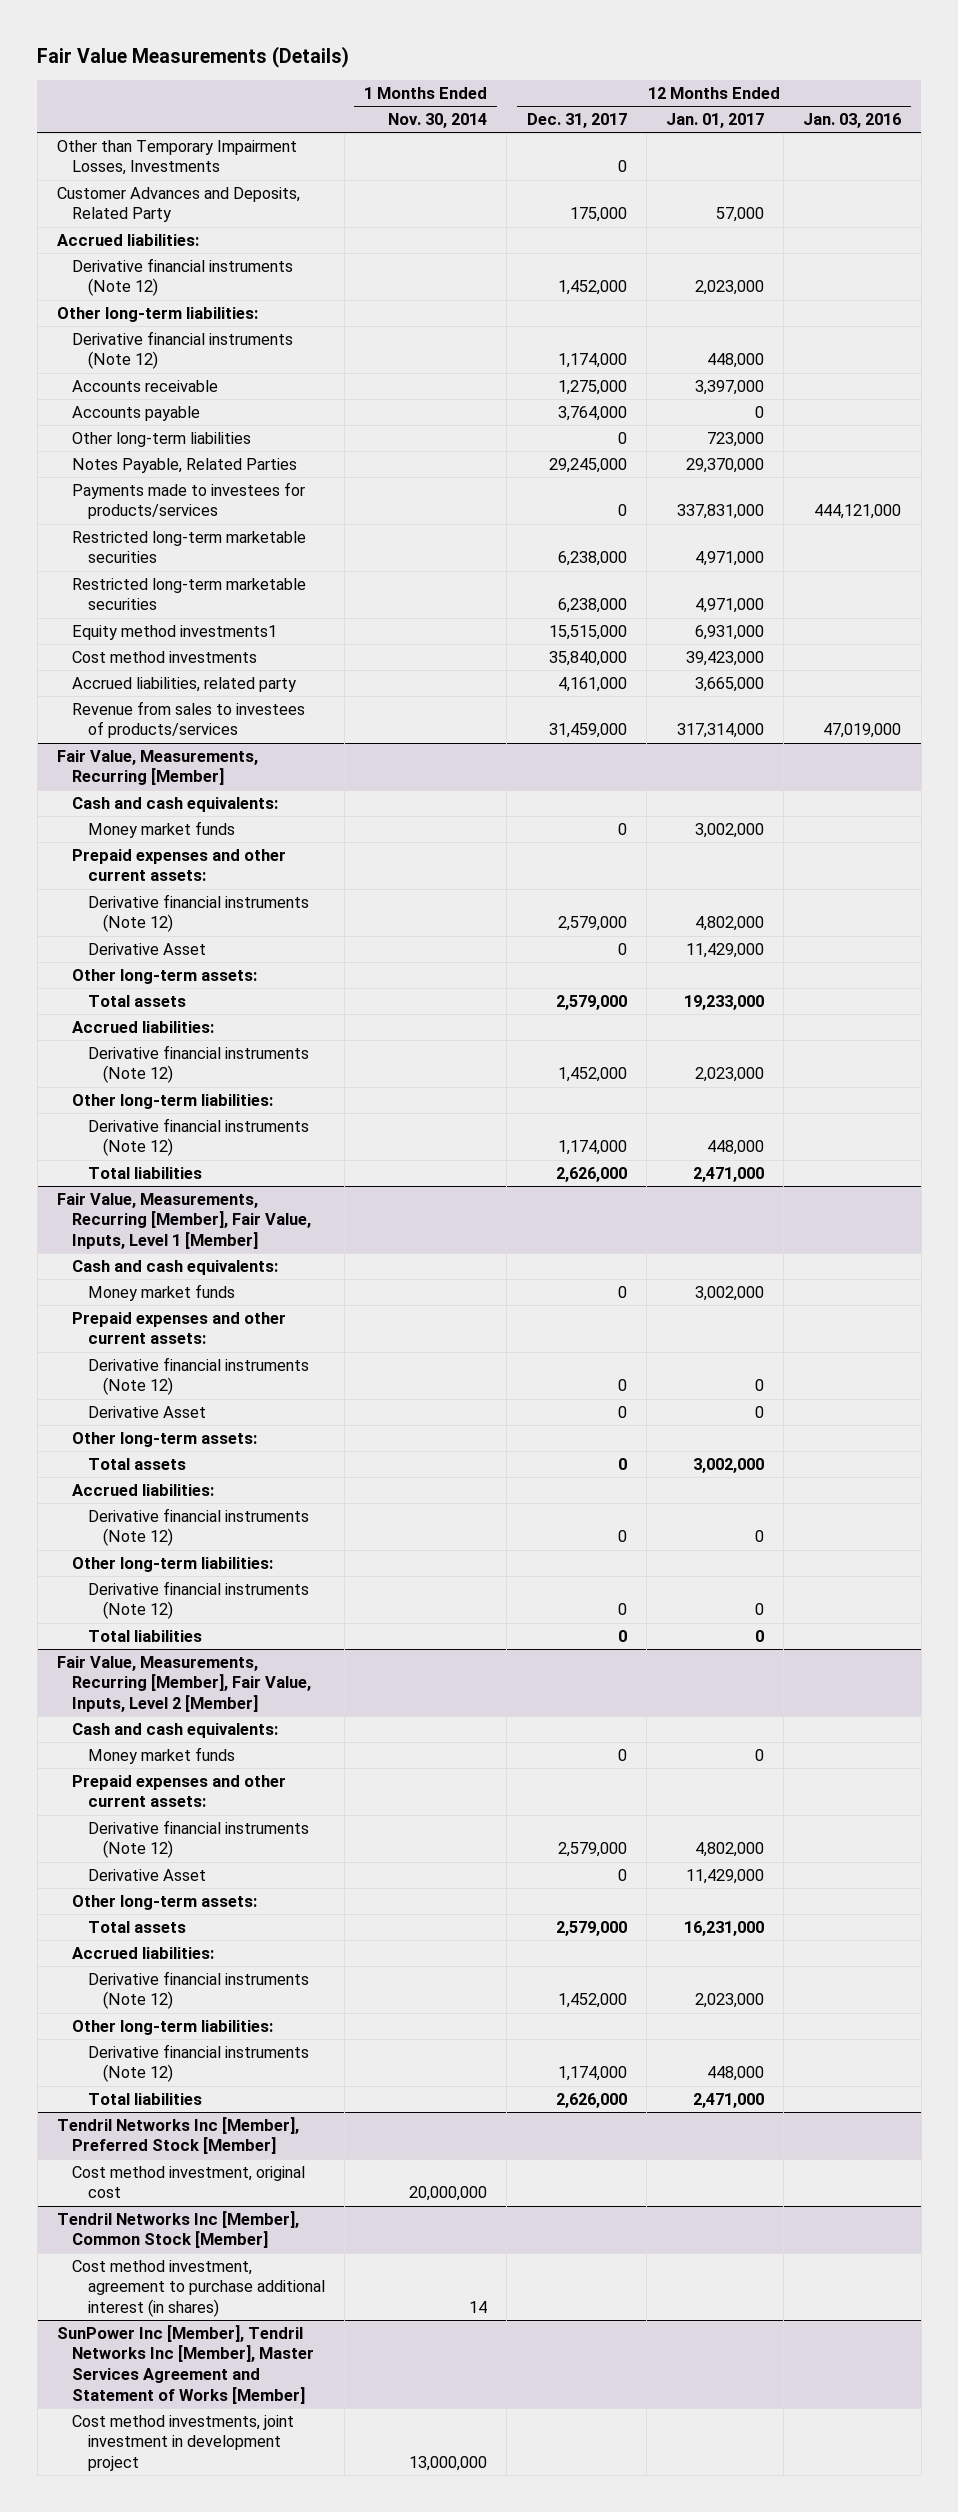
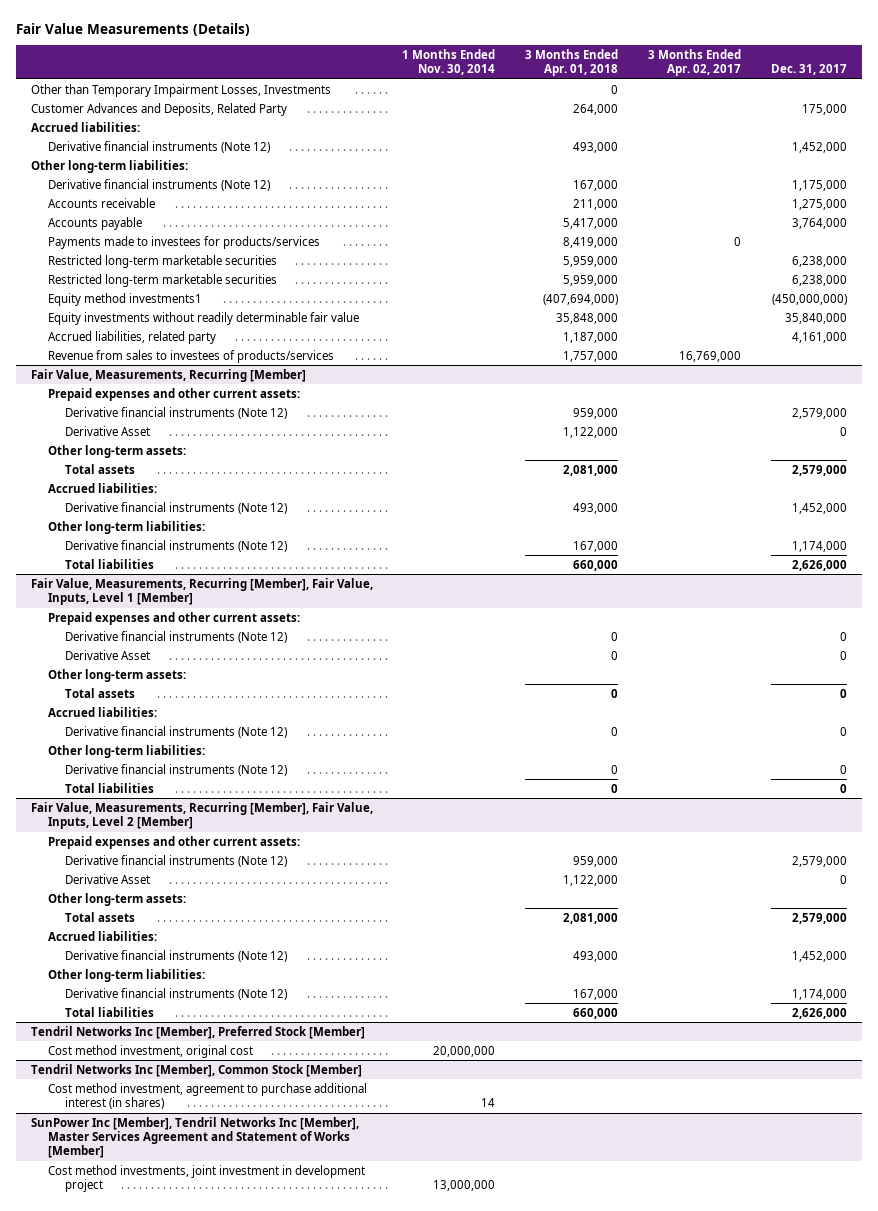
- | 1 Months Ended Nov. 30, 2014 | 12 Months Ended Dec. 31, 2017 | 12 Months Ended Jan. 01, 2017 | 12 Months Ended Jan. 03, 2016
+ | 1 Months Ended Nov. 30, 2014 | 3 Months Ended Apr. 01, 2018 | 3 Months Ended Apr. 02, 2017 | Dec. 31, 2017
- Other long-term liabilities | | 0 | 723,000 |
- Notes Payable, Related Parties | | 29,245,000 | 29,370,000 |
- Cost method investments | | 35,840,000 | 39,423,000 |
+ Equity investments without readily determinable fair value | | 35,848,000 | | 35,840,000
@ Fair Value, Measurements, Recurring [Member]
- Cash and cash equivalents:
- Money market funds | | 0 | 3,002,000 |
@ Fair Value, Measurements, Recurring [Member], Fair Value, Inputs, Level 1 [Member]
- Cash and cash equivalents:
- Money market funds | | 0 | 3,002,000 |
@ Fair Value, Measurements, Recurring [Member], Fair Value, Inputs, Level 2 [Member]
- Cash and cash equivalents:
- Money market funds | | 0 | 0 |

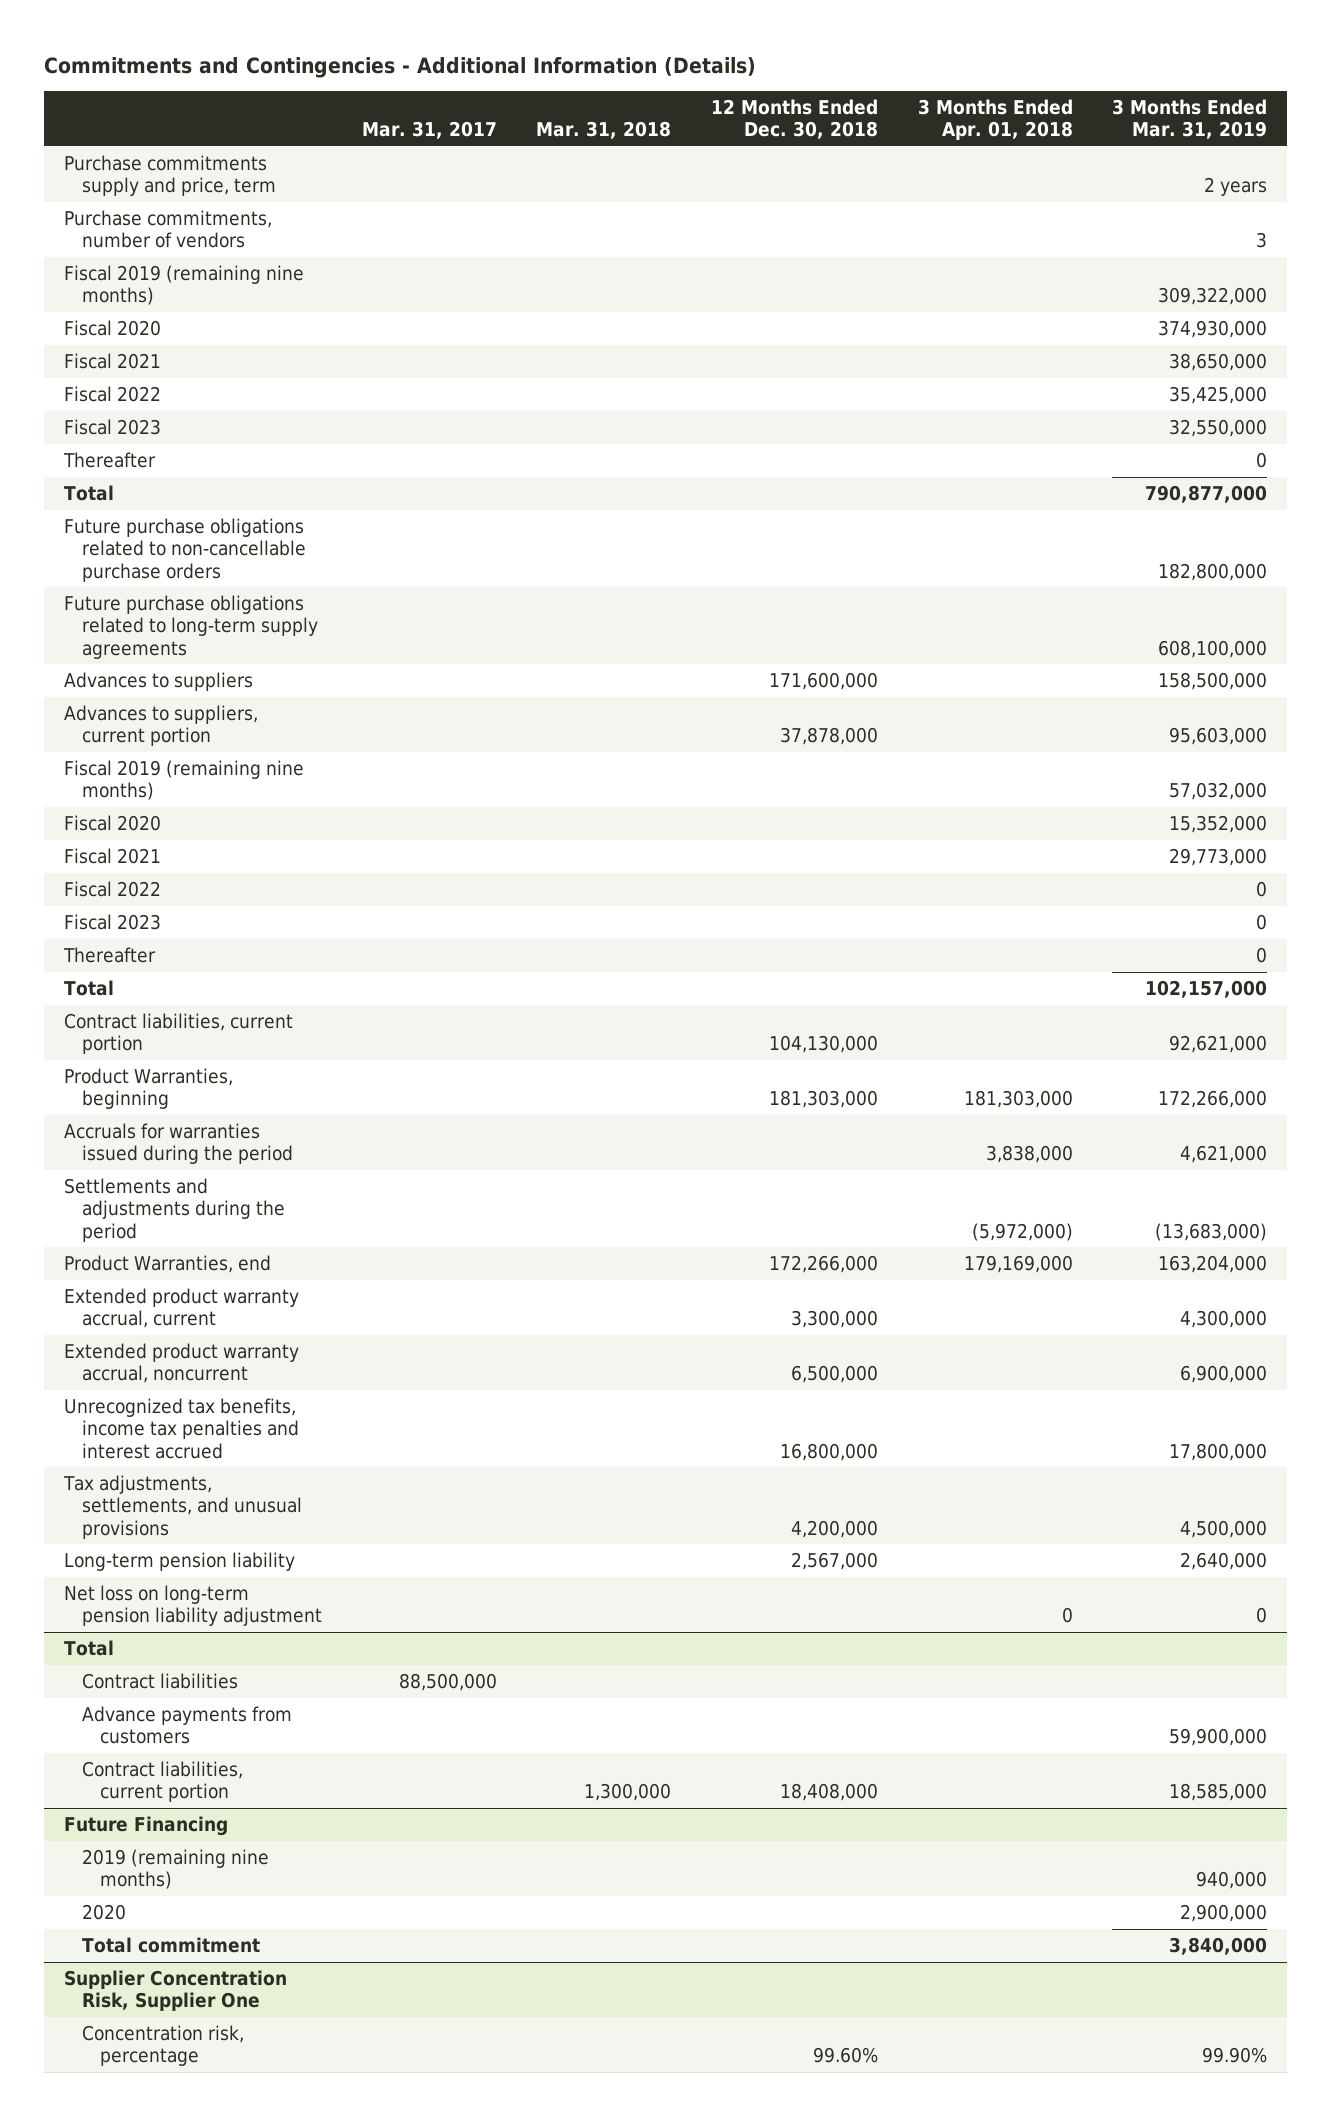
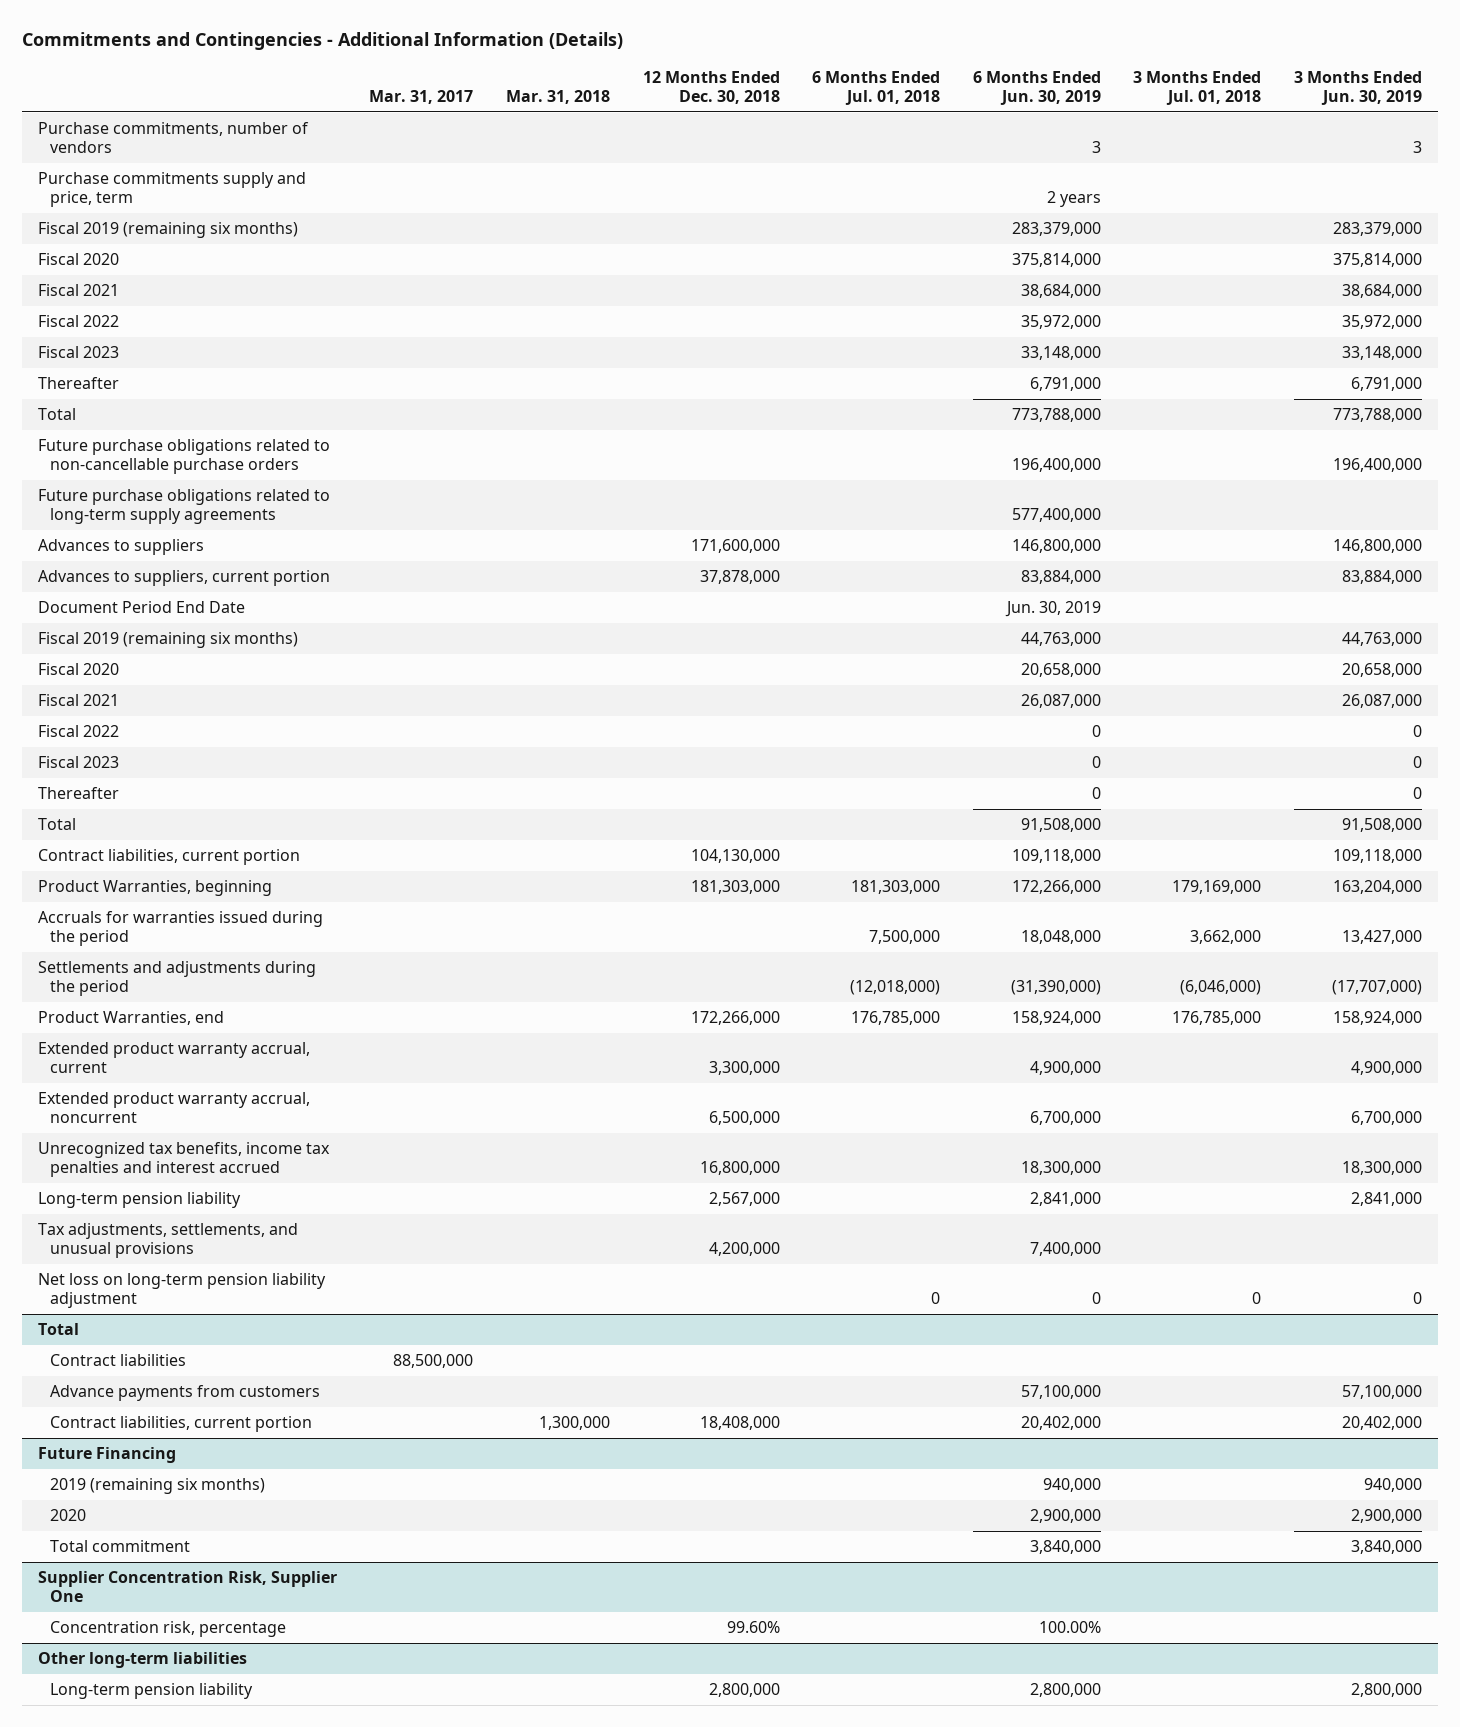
- | Mar. 31, 2017 | Mar. 31, 2018 | 12 Months Ended Dec. 30, 2018 | 3 Months Ended Apr. 01, 2018 | 3 Months Ended Mar. 31, 2019
+ | Mar. 31, 2017 | Mar. 31, 2018 | 12 Months Ended Dec. 30, 2018 | 6 Months Ended Jul. 01, 2018 | 6 Months Ended Jun. 30, 2019 | 3 Months Ended Jul. 01, 2018 | 3 Months Ended Jun. 30, 2019
- Fiscal 2019 (remaining nine months) | | | | | 309,322,000
moved down: Purchase commitments supply and price, term | | | | | 2 years | |
+ Fiscal 2019 (remaining six months) | | | | | 283,379,000 | | 283,379,000
- Fiscal 2019 (remaining nine months) | | | | | 57,032,000
+ Document Period End Date | | | | | Jun. 30, 2019 | |
+ Fiscal 2019 (remaining six months) | | | | | 44,763,000 | | 44,763,000
moved down: Tax adjustments, settlements, and unusual provisions | | | 4,200,000 | | 7,400,000 | |
@ Future Financing
- 2019 (remaining nine months) | | | | | 940,000
+ 2019 (remaining six months) | | | | | 940,000 | | 940,000
+ Other long-term liabilities
+ Long-term pension liability | | | 2,800,000 | | 2,800,000 | | 2,800,000

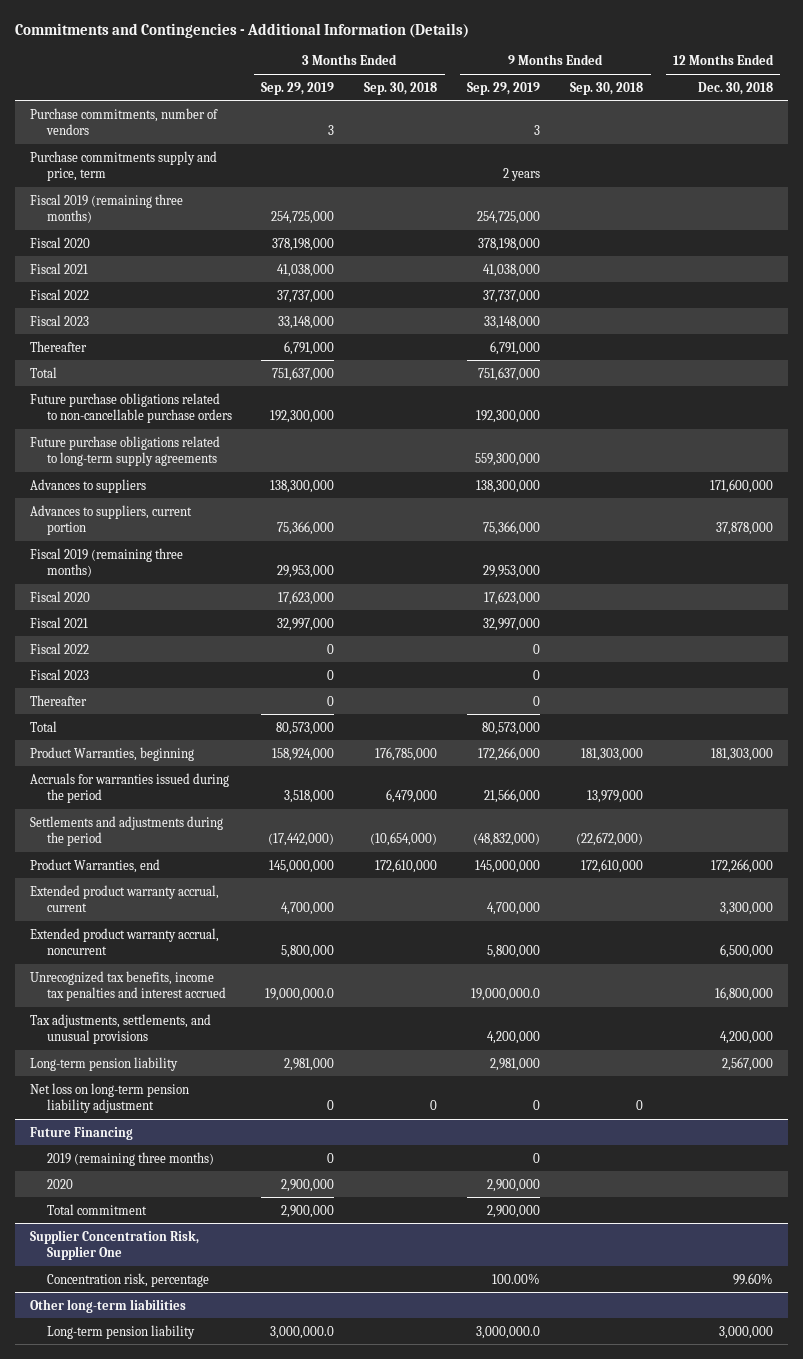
- | Mar. 31, 2017 | Mar. 31, 2018 | 12 Months Ended Dec. 30, 2018 | 6 Months Ended Jul. 01, 2018 | 6 Months Ended Jun. 30, 2019 | 3 Months Ended Jul. 01, 2018 | 3 Months Ended Jun. 30, 2019
+ | 3 Months Ended Sep. 29, 2019 | 3 Months Ended Sep. 30, 2018 | 9 Months Ended Sep. 29, 2019 | 9 Months Ended Sep. 30, 2018 | 12 Months Ended Dec. 30, 2018
- Fiscal 2019 (remaining six months) | | | | | 283,379,000 | | 283,379,000
+ Fiscal 2019 (remaining three months) | 254,725,000 | | 254,725,000 | |
- Document Period End Date | | | | | Jun. 30, 2019 | |
- Fiscal 2019 (remaining six months) | | | | | 44,763,000 | | 44,763,000
+ Fiscal 2019 (remaining three months) | 29,953,000 | | 29,953,000 | |
- Contract liabilities, current portion | | | 104,130,000 | | 109,118,000 | | 109,118,000
moved down: Long-term pension liability | 2,981,000 | | 2,981,000 | | 2,567,000
- Total
- Contract liabilities | 88,500,000 | | | | | |
- Advance payments from customers | | | | | 57,100,000 | | 57,100,000
- Contract liabilities, current portion | | 1,300,000 | 18,408,000 | | 20,402,000 | | 20,402,000
@ Future Financing
- 2019 (remaining six months) | | | | | 940,000 | | 940,000
+ 2019 (remaining three months) | 0 | | 0 | |
@ Other long-term liabilities
- Long-term pension liability | | | 2,800,000 | | 2,800,000 | | 2,800,000
+ Long-term pension liability | 3,000,000.0 | | 3,000,000.0 | | 3,000,000

